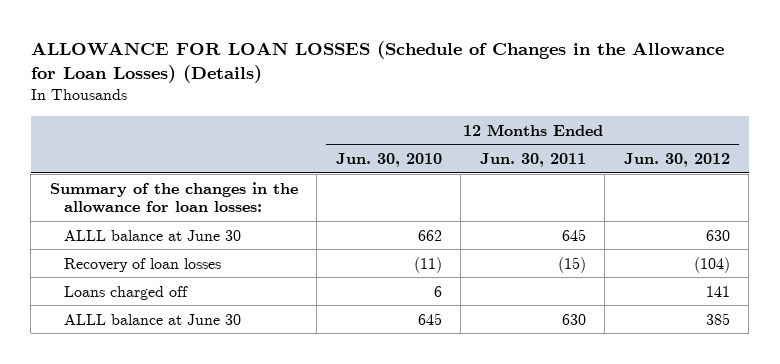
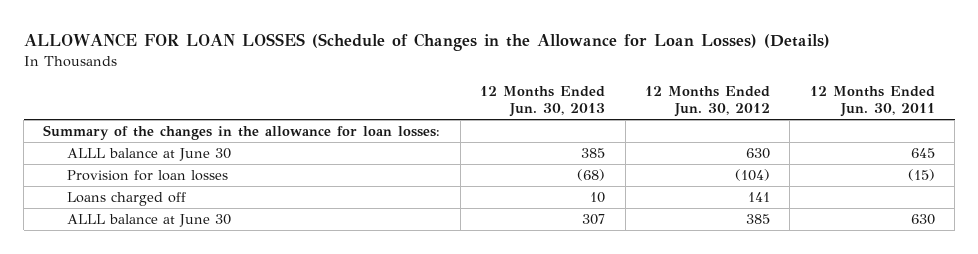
- | 12 Months Ended Jun. 30, 2010 | 12 Months Ended Jun. 30, 2011 | 12 Months Ended Jun. 30, 2012
+ | 12 Months Ended Jun. 30, 2013 | 12 Months Ended Jun. 30, 2012 | 12 Months Ended Jun. 30, 2011
- Recovery of loan losses | (11) | (15) | (104)
+ Provision for loan losses | (68) | (104) | (15)

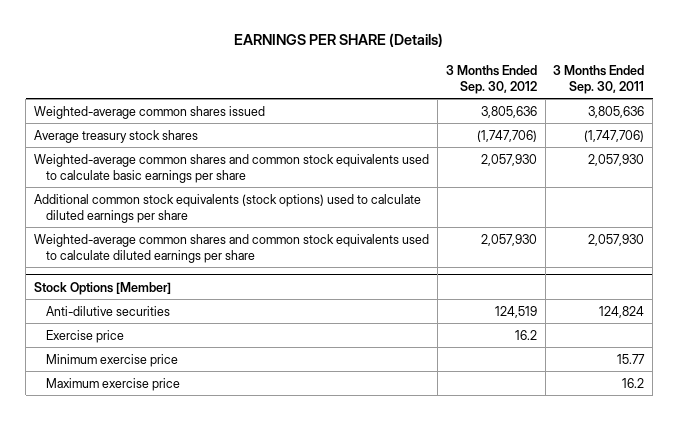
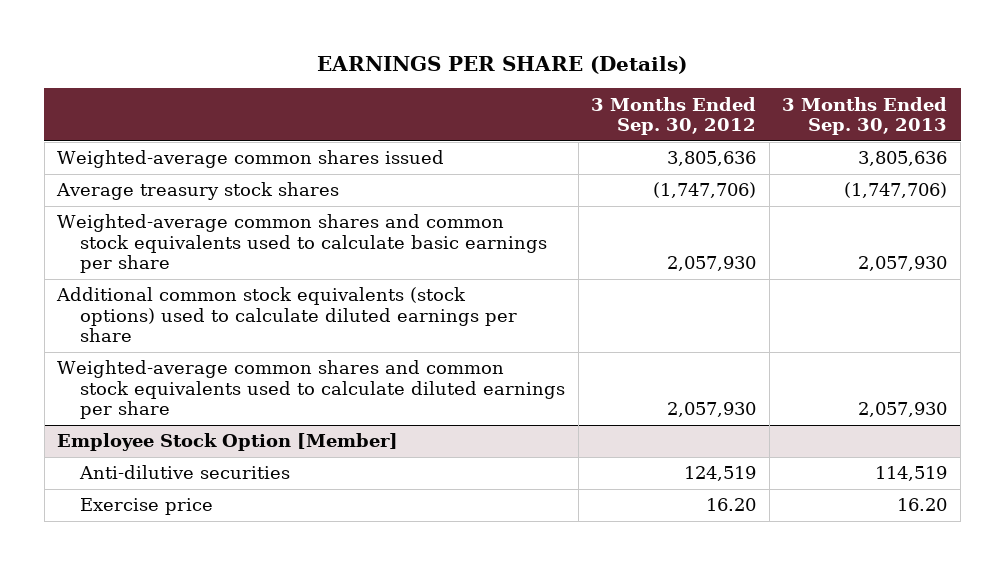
- | 3 Months Ended Sep. 30, 2012 | 3 Months Ended Sep. 30, 2011
+ | 3 Months Ended Sep. 30, 2012 | 3 Months Ended Sep. 30, 2013
- Stock Options [Member]
+ Employee Stock Option [Member]
- Exercise price | 16.2 |
- Minimum exercise price | | 15.77
- Maximum exercise price | | 16.2
+ Exercise price | 16.20 | 16.20

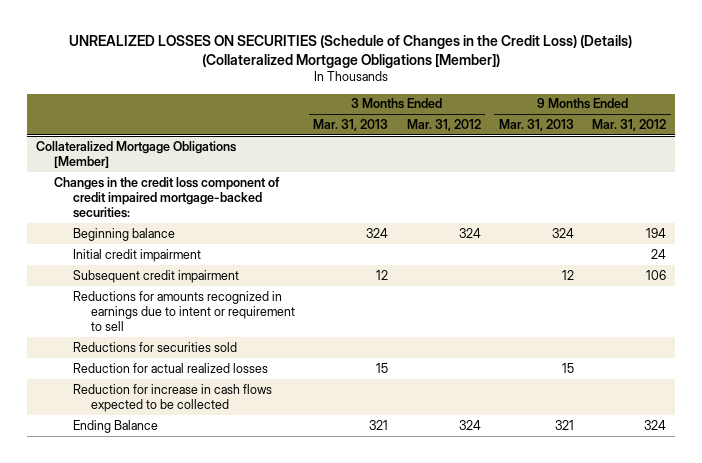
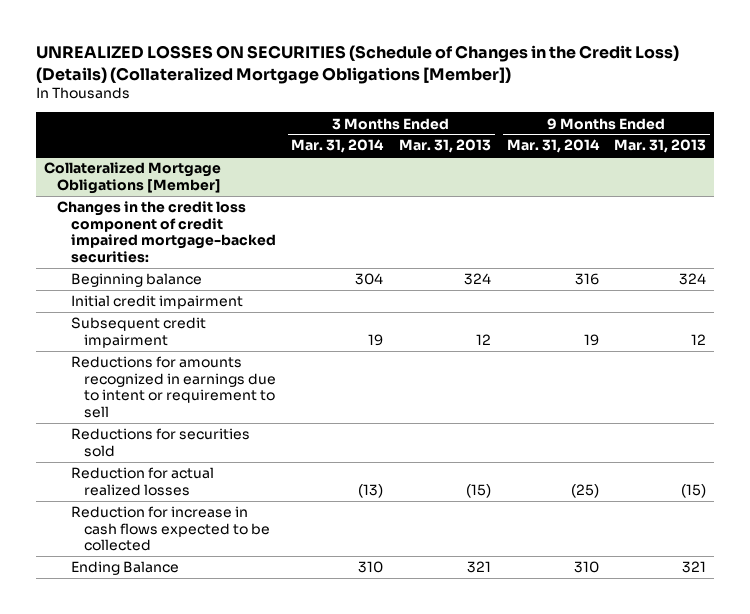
- | 3 Months Ended Mar. 31, 2013 | 3 Months Ended Mar. 31, 2012 | 9 Months Ended Mar. 31, 2013 | 9 Months Ended Mar. 31, 2012
+ | 3 Months Ended Mar. 31, 2014 | 3 Months Ended Mar. 31, 2013 | 9 Months Ended Mar. 31, 2014 | 9 Months Ended Mar. 31, 2013
@ Collateralized Mortgage Obligations [Member]
- Reduction for actual realized losses | 15 | | 15 |
+ Reduction for actual realized losses | (13) | (15) | (25) | (15)

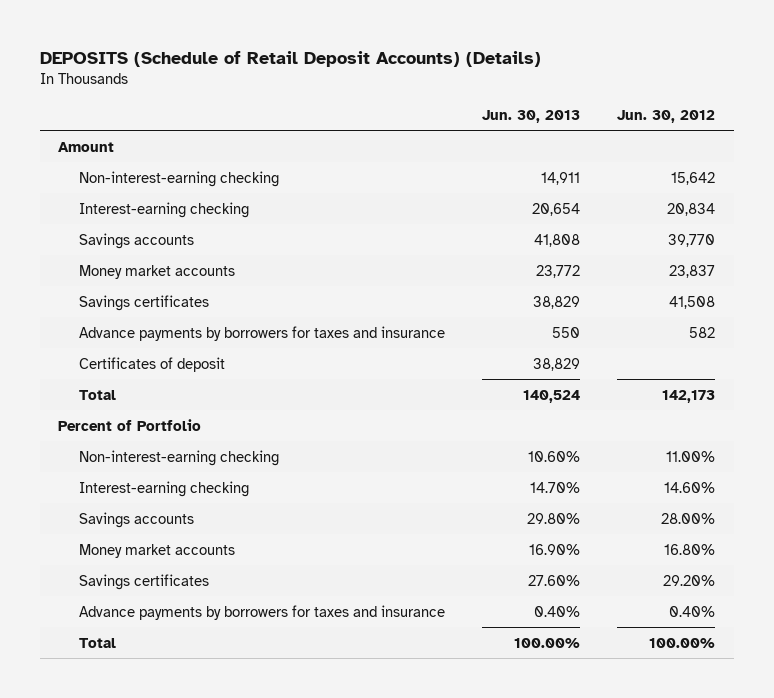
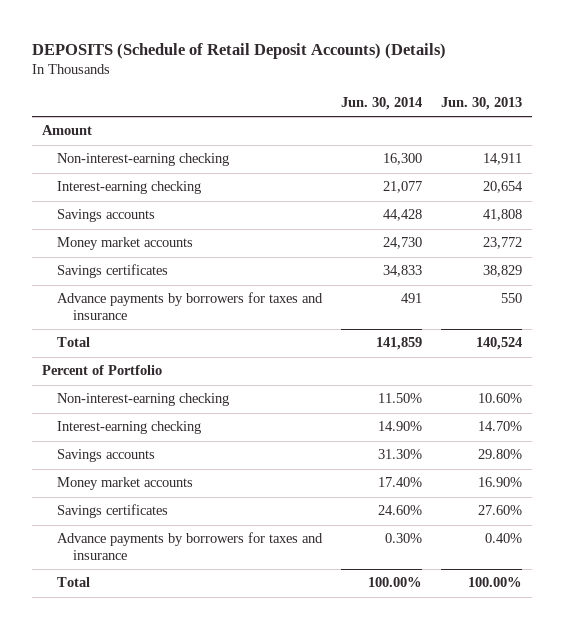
- | Jun. 30, 2013 | Jun. 30, 2012
+ | Jun. 30, 2014 | Jun. 30, 2013
- Certificates of deposit | 38,829 |

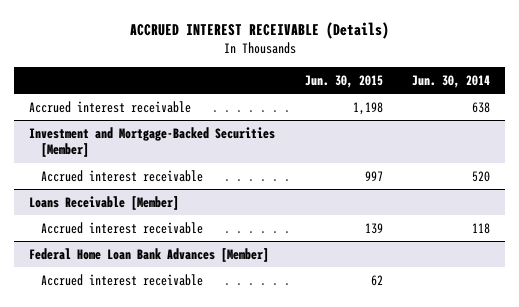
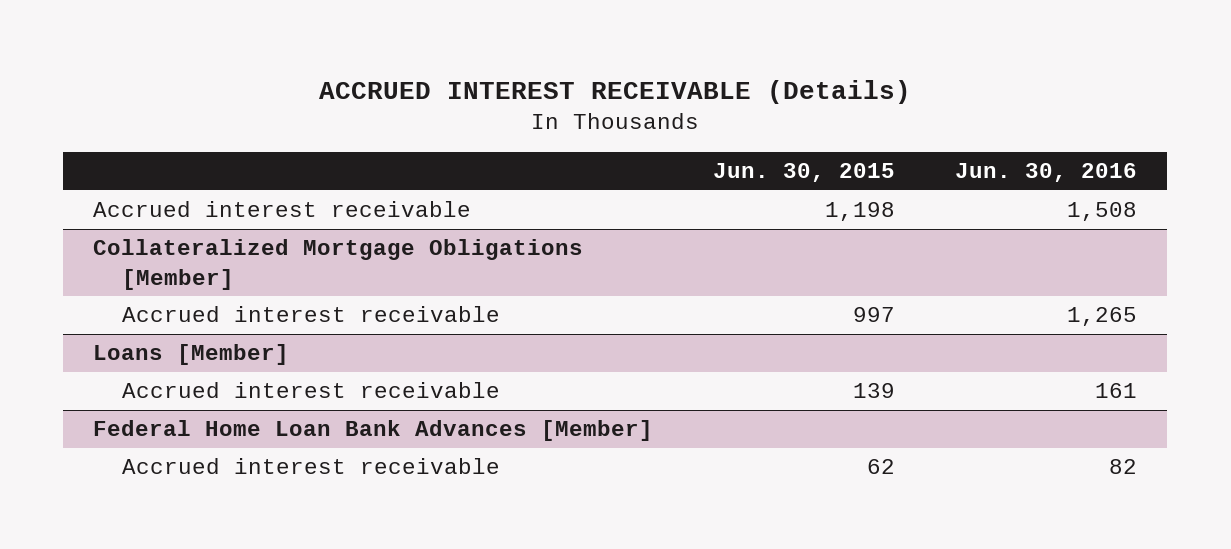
- | Jun. 30, 2015 | Jun. 30, 2014
+ | Jun. 30, 2015 | Jun. 30, 2016
- Investment and Mortgage-Backed Securities [Member]
+ Collateralized Mortgage Obligations [Member]
- Loans Receivable [Member]
+ Loans [Member]

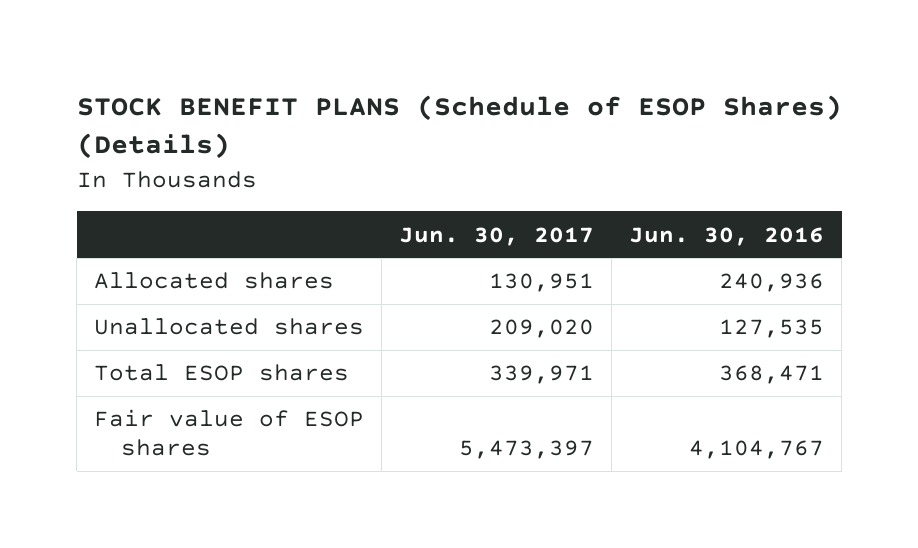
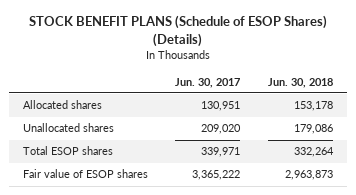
- | Jun. 30, 2017 | Jun. 30, 2016
+ | Jun. 30, 2017 | Jun. 30, 2018
- Fair value of ESOP shares | 5,473,397 | 4,104,767
+ Fair value of ESOP shares | 3,365,222 | 2,963,873

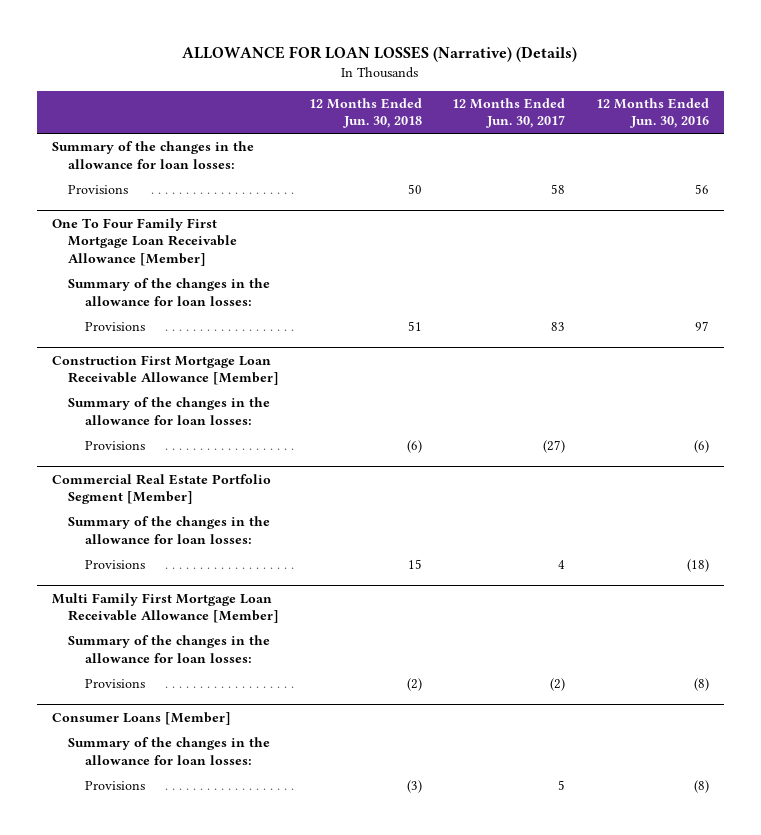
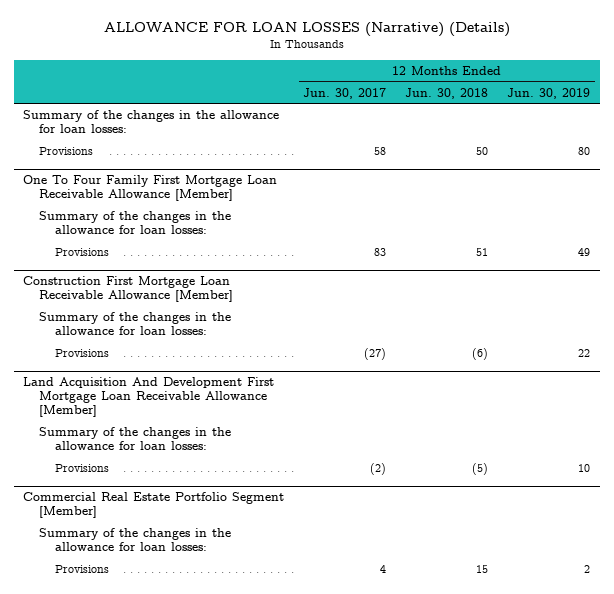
- | 12 Months Ended Jun. 30, 2018 | 12 Months Ended Jun. 30, 2017 | 12 Months Ended Jun. 30, 2016
+ | 12 Months Ended Jun. 30, 2017 | 12 Months Ended Jun. 30, 2018 | 12 Months Ended Jun. 30, 2019
+ Land Acquisition And Development First Mortgage Loan Receivable Allowance [Member]
+ Summary of the changes in the allowance for loan losses:
+ Provisions | (2) | (5) | 10
- Multi Family First Mortgage Loan Receivable Allowance [Member]
- Summary of the changes in the allowance for loan losses:
- Provisions | (2) | (2) | (8)
- Consumer Loans [Member]
- Summary of the changes in the allowance for loan losses:
- Provisions | (3) | 5 | (8)

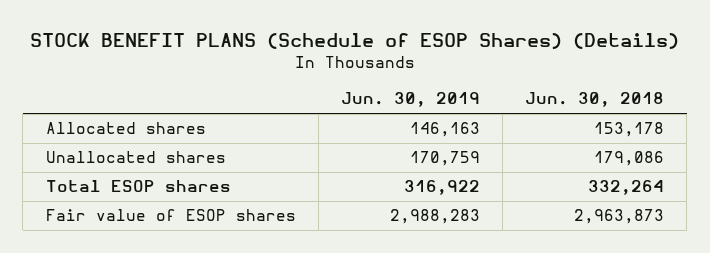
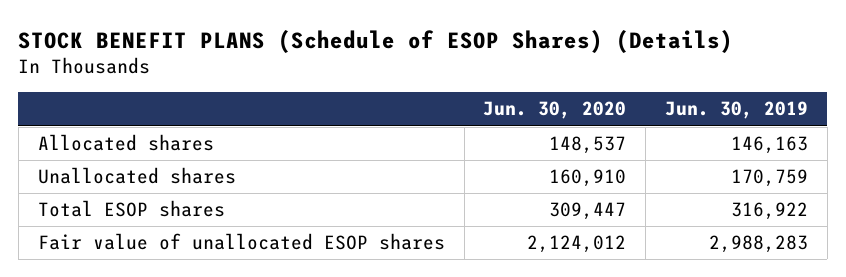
- | Jun. 30, 2019 | Jun. 30, 2018
+ | Jun. 30, 2020 | Jun. 30, 2019
- Fair value of ESOP shares | 2,988,283 | 2,963,873
+ Fair value of unallocated ESOP shares | 2,124,012 | 2,988,283

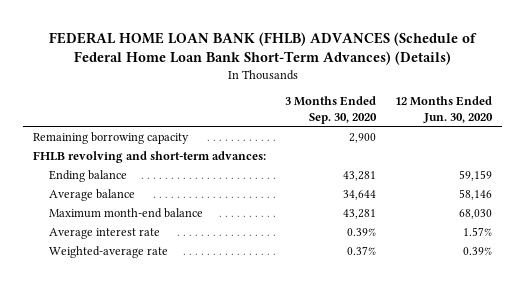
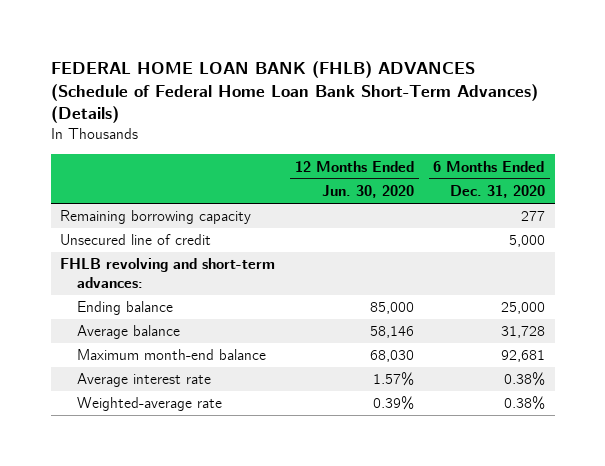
- | 3 Months Ended Sep. 30, 2020 | 12 Months Ended Jun. 30, 2020
+ | 12 Months Ended Jun. 30, 2020 | 6 Months Ended Dec. 31, 2020
+ Unsecured line of credit | | 5,000
- Ending balance | 43,281 | 59,159
+ Ending balance | 85,000 | 25,000

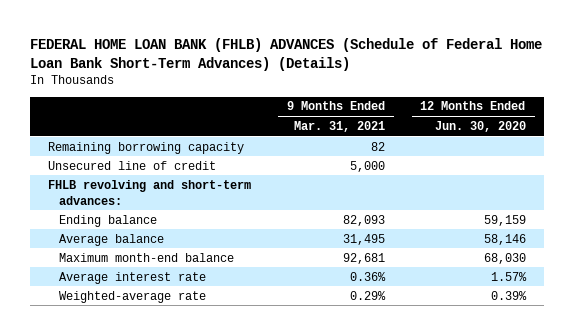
- | 12 Months Ended Jun. 30, 2020 | 6 Months Ended Dec. 31, 2020
+ | 9 Months Ended Mar. 31, 2021 | 12 Months Ended Jun. 30, 2020
- Ending balance | 85,000 | 25,000
+ Ending balance | 82,093 | 59,159

